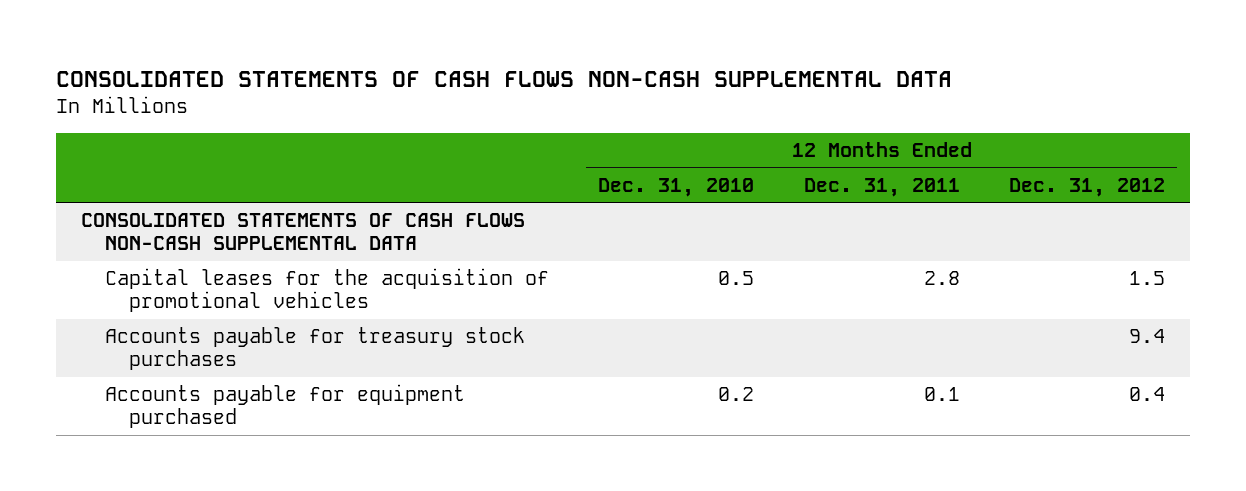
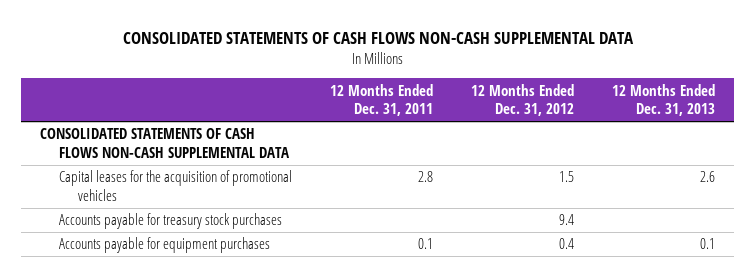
- | 12 Months Ended Dec. 31, 2010 | 12 Months Ended Dec. 31, 2011 | 12 Months Ended Dec. 31, 2012
+ | 12 Months Ended Dec. 31, 2011 | 12 Months Ended Dec. 31, 2012 | 12 Months Ended Dec. 31, 2013
- Accounts payable for equipment purchased | 0.2 | 0.1 | 0.4
+ Accounts payable for equipment purchases | 0.1 | 0.4 | 0.1

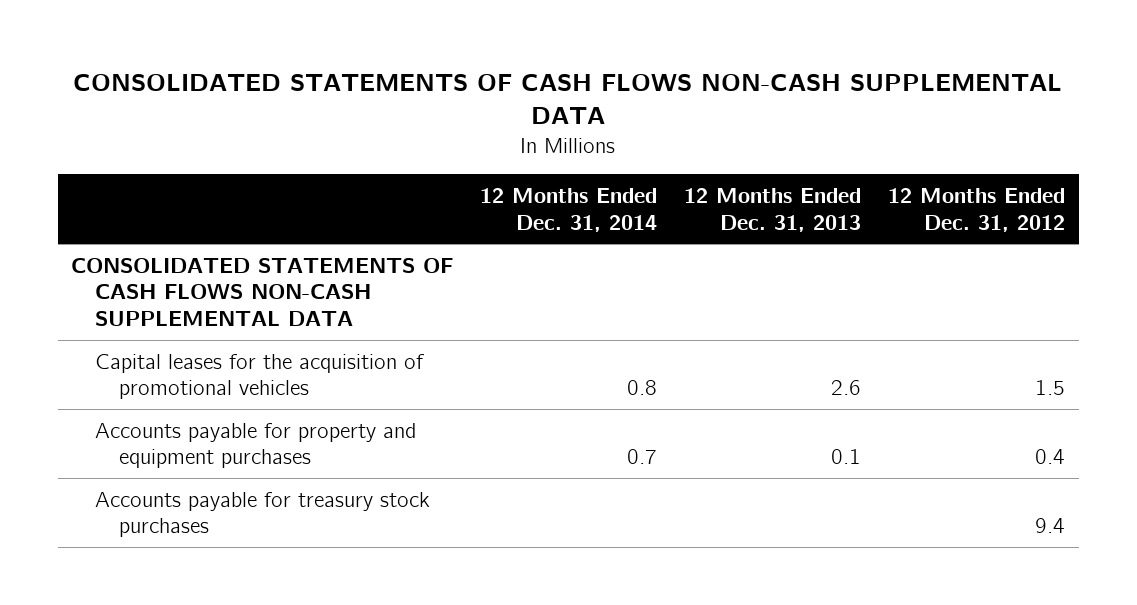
- | 12 Months Ended Dec. 31, 2011 | 12 Months Ended Dec. 31, 2012 | 12 Months Ended Dec. 31, 2013
+ | 12 Months Ended Dec. 31, 2014 | 12 Months Ended Dec. 31, 2013 | 12 Months Ended Dec. 31, 2012
+ Accounts payable for property and equipment purchases | 0.7 | 0.1 | 0.4
- Accounts payable for equipment purchases | 0.1 | 0.4 | 0.1

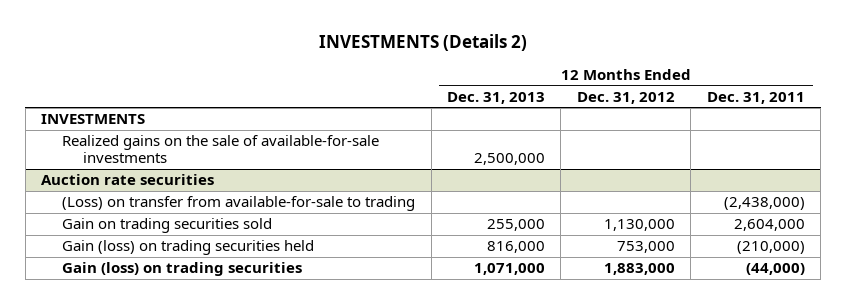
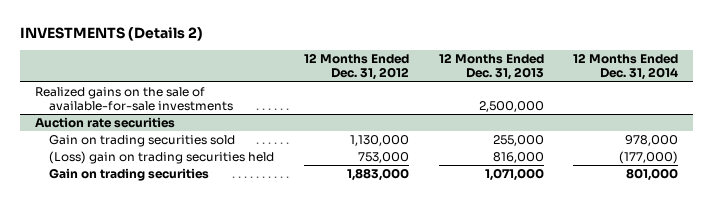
- | 12 Months Ended Dec. 31, 2013 | 12 Months Ended Dec. 31, 2012 | 12 Months Ended Dec. 31, 2011
+ | 12 Months Ended Dec. 31, 2012 | 12 Months Ended Dec. 31, 2013 | 12 Months Ended Dec. 31, 2014
- INVESTMENTS
@ Auction rate securities
- (Loss) on transfer from available-for-sale to trading | | | (2,438,000)
- Gain (loss) on trading securities held | 816,000 | 753,000 | (210,000)
- Gain (loss) on trading securities | 1,071,000 | 1,883,000 | (44,000)
+ (Loss) gain on trading securities held | 753,000 | 816,000 | (177,000)
+ Gain on trading securities | 1,883,000 | 1,071,000 | 801,000

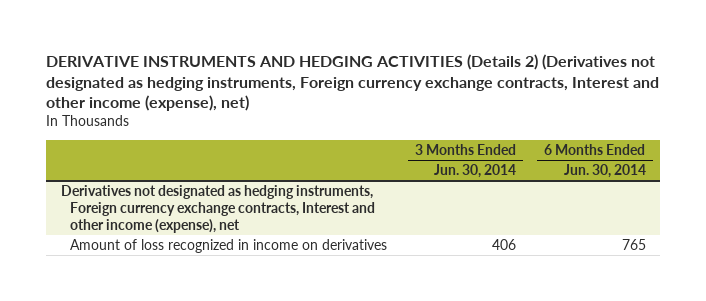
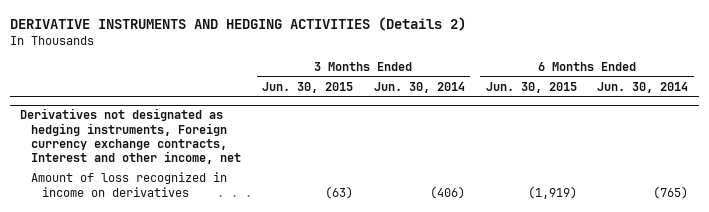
- DERIVATIVE INSTRUMENTS AND HEDGING ACTIVITIES (Details 2) (Derivatives not designated as hedging instruments, Foreign currency exchange contracts, Interest and other income (expense), net)
+ DERIVATIVE INSTRUMENTS AND HEDGING ACTIVITIES (Details 2)
- | 3 Months Ended Jun. 30, 2014 | 6 Months Ended Jun. 30, 2014
+ | 3 Months Ended Jun. 30, 2015 | 3 Months Ended Jun. 30, 2014 | 6 Months Ended Jun. 30, 2015 | 6 Months Ended Jun. 30, 2014
- Derivatives not designated as hedging instruments, Foreign currency exchange contracts, Interest and other income (expense), net
- Amount of loss recognized in income on derivatives | 406 | 765
+ Derivatives not designated as hedging instruments, Foreign currency exchange contracts, Interest and other income, net
+ Amount of loss recognized in income on derivatives | (63) | (406) | (1,919) | (765)

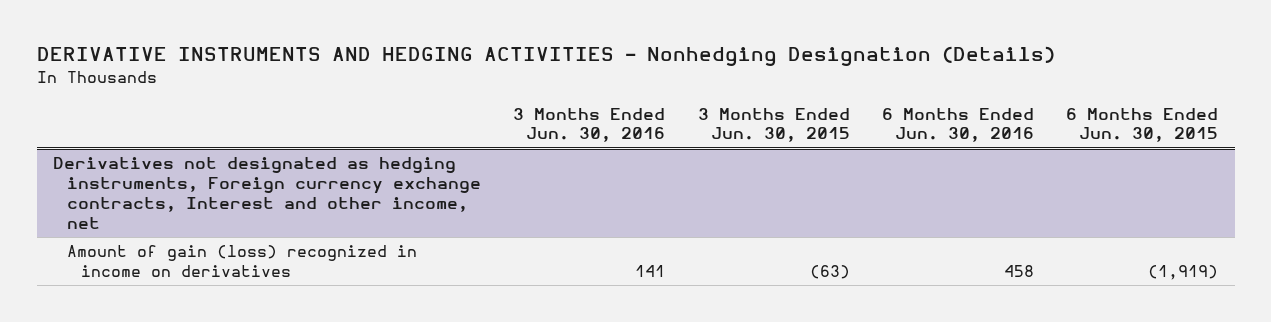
- DERIVATIVE INSTRUMENTS AND HEDGING ACTIVITIES (Details 2)
+ DERIVATIVE INSTRUMENTS AND HEDGING ACTIVITIES - Nonhedging Designation (Details)
- | 3 Months Ended Jun. 30, 2015 | 3 Months Ended Jun. 30, 2014 | 6 Months Ended Jun. 30, 2015 | 6 Months Ended Jun. 30, 2014
+ | 3 Months Ended Jun. 30, 2016 | 3 Months Ended Jun. 30, 2015 | 6 Months Ended Jun. 30, 2016 | 6 Months Ended Jun. 30, 2015
@ Derivatives not designated as hedging instruments, Foreign currency exchange contracts, Interest and other income, net
- Amount of loss recognized in income on derivatives | (63) | (406) | (1,919) | (765)
+ Amount of gain (loss) recognized in income on derivatives | 141 | (63) | 458 | (1,919)

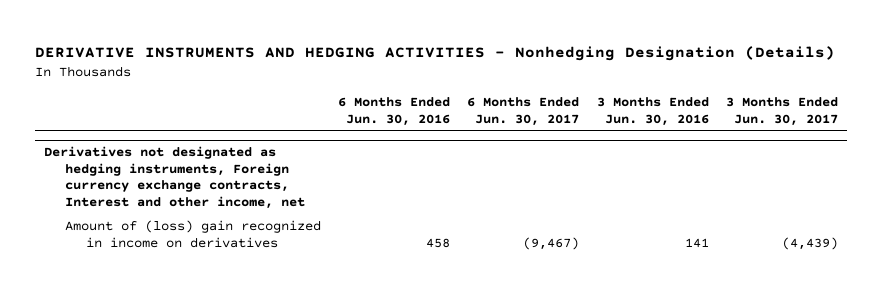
- | 3 Months Ended Jun. 30, 2016 | 3 Months Ended Jun. 30, 2015 | 6 Months Ended Jun. 30, 2016 | 6 Months Ended Jun. 30, 2015
+ | 6 Months Ended Jun. 30, 2016 | 6 Months Ended Jun. 30, 2017 | 3 Months Ended Jun. 30, 2016 | 3 Months Ended Jun. 30, 2017
@ Derivatives not designated as hedging instruments, Foreign currency exchange contracts, Interest and other income, net
- Amount of gain (loss) recognized in income on derivatives | 141 | (63) | 458 | (1,919)
+ Amount of (loss) gain recognized in income on derivatives | 458 | (9,467) | 141 | (4,439)

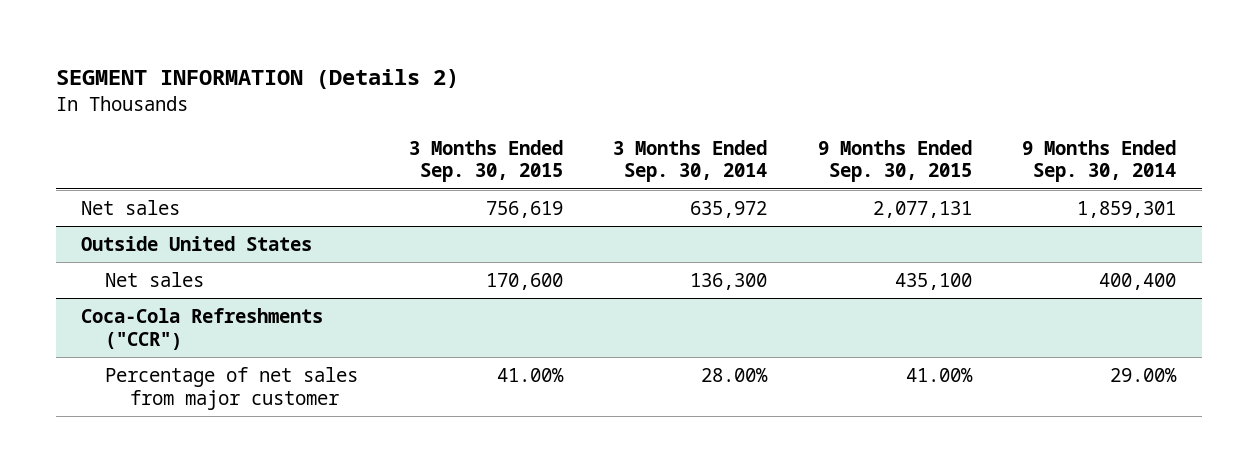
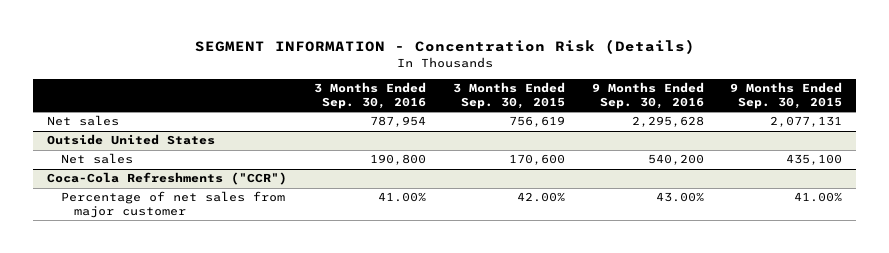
- SEGMENT INFORMATION (Details 2)
+ SEGMENT INFORMATION - Concentration Risk (Details)
- | 3 Months Ended Sep. 30, 2015 | 3 Months Ended Sep. 30, 2014 | 9 Months Ended Sep. 30, 2015 | 9 Months Ended Sep. 30, 2014
+ | 3 Months Ended Sep. 30, 2016 | 3 Months Ended Sep. 30, 2015 | 9 Months Ended Sep. 30, 2016 | 9 Months Ended Sep. 30, 2015
@ Coca-Cola Refreshments ("CCR")
- Percentage of net sales from major customer | 41.00% | 28.00% | 41.00% | 29.00%
+ Percentage of net sales from major customer | 41.00% | 42.00% | 43.00% | 41.00%

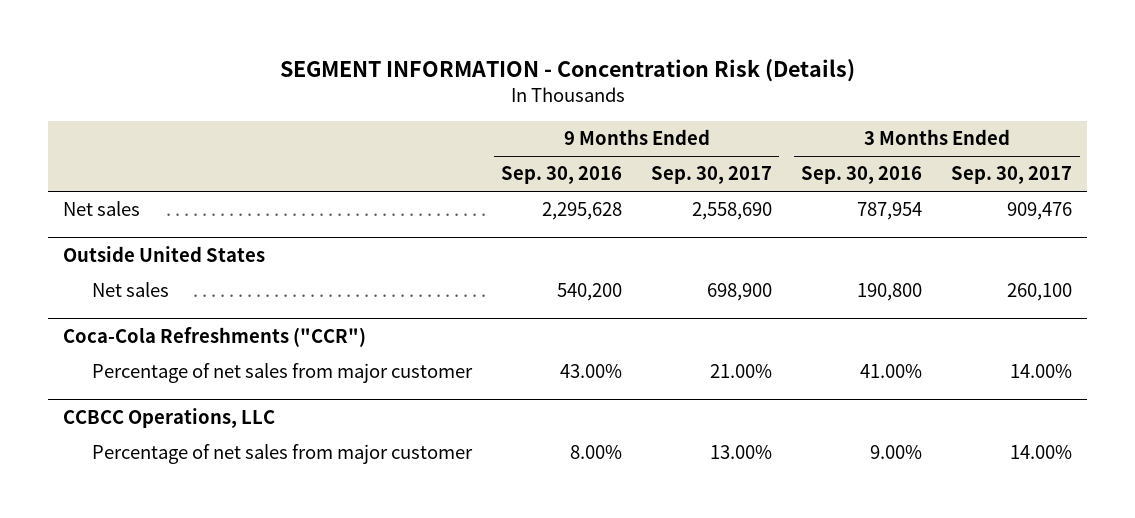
- | 3 Months Ended Sep. 30, 2016 | 3 Months Ended Sep. 30, 2015 | 9 Months Ended Sep. 30, 2016 | 9 Months Ended Sep. 30, 2015
+ | 9 Months Ended Sep. 30, 2016 | 9 Months Ended Sep. 30, 2017 | 3 Months Ended Sep. 30, 2016 | 3 Months Ended Sep. 30, 2017
+ CCBCC Operations, LLC
+ Percentage of net sales from major customer | 8.00% | 13.00% | 9.00% | 14.00%

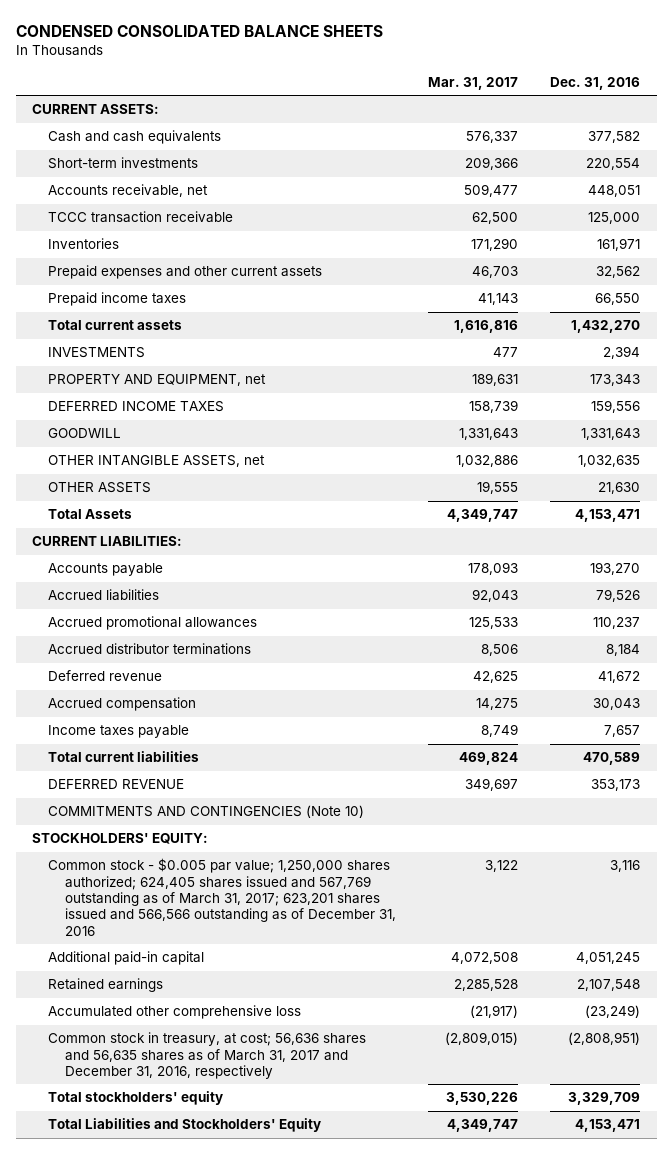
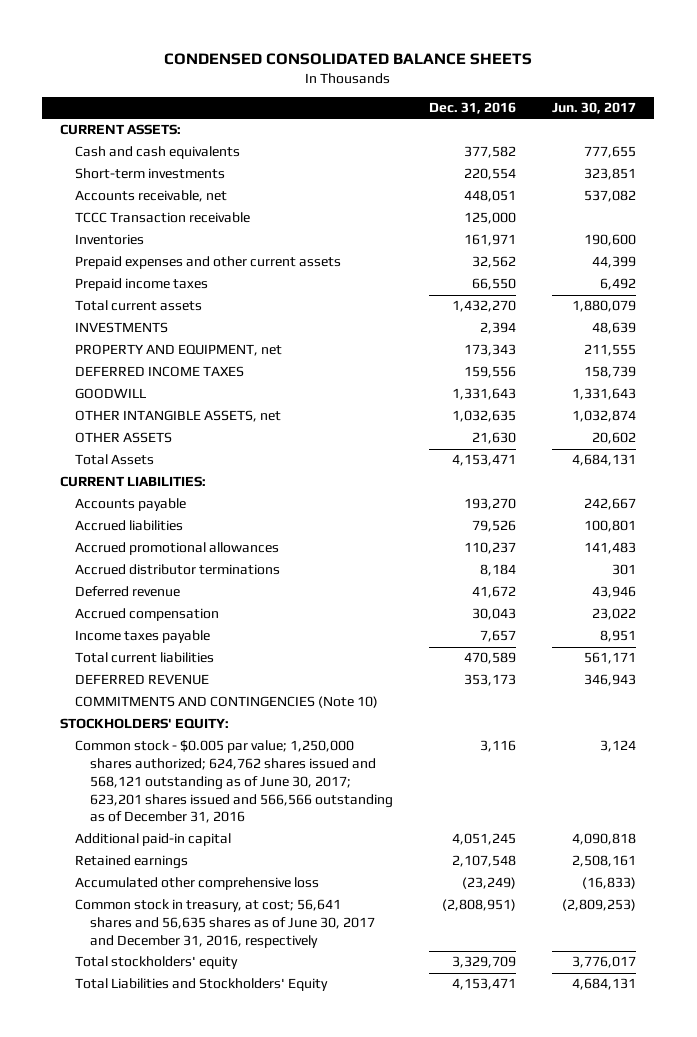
- | Mar. 31, 2017 | Dec. 31, 2016
+ | Dec. 31, 2016 | Jun. 30, 2017
- TCCC transaction receivable | 62,500 | 125,000
+ TCCC Transaction receivable | 125,000 |
- Common stock - $0.005 par value; 1,250,000 shares authorized; 624,405 shares issued and 567,769 outstanding as of March 31, 2017; 623,201 shares issued and 566,566 outstanding as of December 31, 2016 | 3,122 | 3,116
+ Common stock - $0.005 par value; 1,250,000 shares authorized; 624,762 shares issued and 568,121 outstanding as of June 30, 2017; 623,201 shares issued and 566,566 outstanding as of December 31, 2016 | 3,116 | 3,124
- Common stock in treasury, at cost; 56,636 shares and 56,635 shares as of March 31, 2017 and December 31, 2016, respectively | (2,809,015) | (2,808,951)
+ Common stock in treasury, at cost; 56,641 shares and 56,635 shares as of June 30, 2017 and December 31, 2016, respectively | (2,808,951) | (2,809,253)

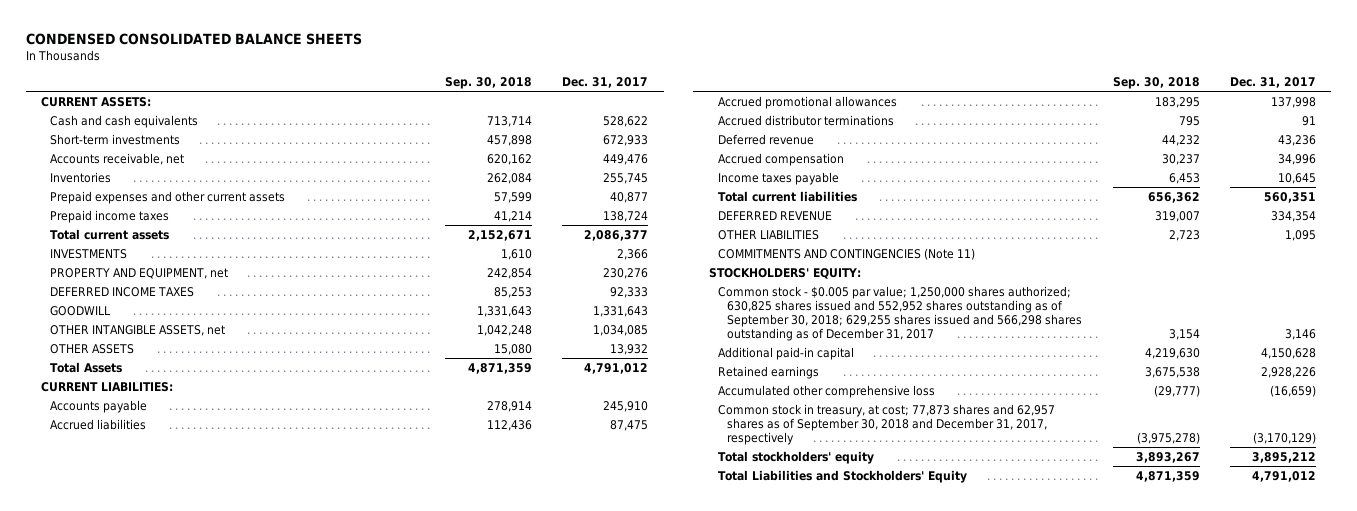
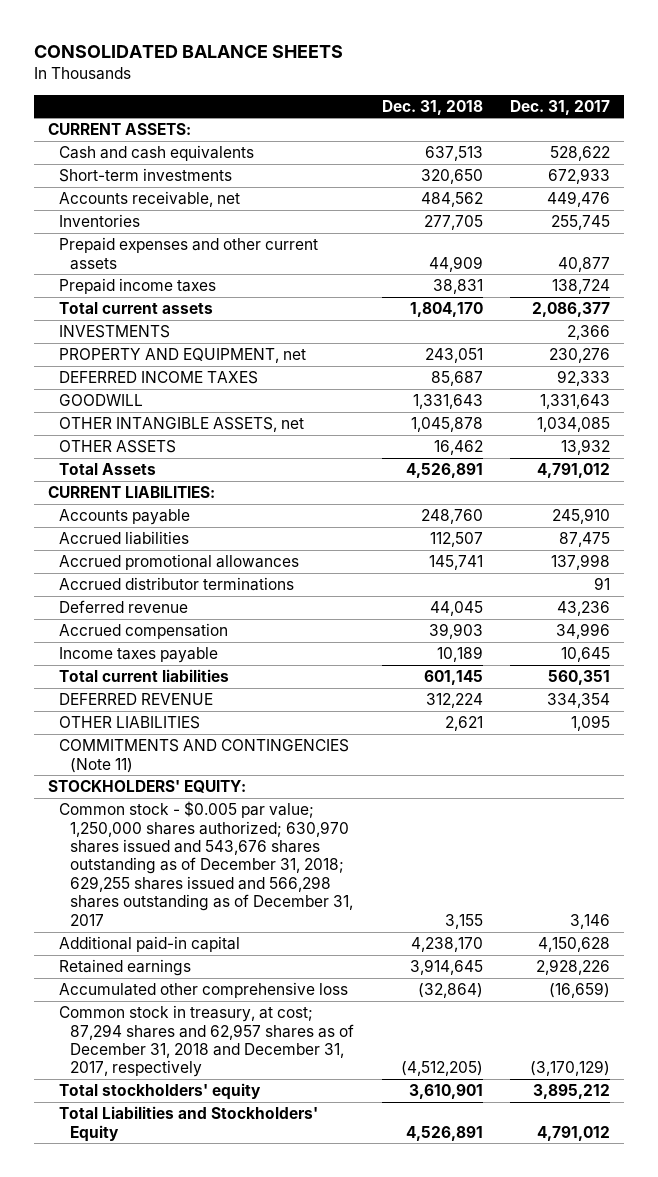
- CONDENSED CONSOLIDATED BALANCE SHEETS
+ CONSOLIDATED BALANCE SHEETS
- | Sep. 30, 2018 | Dec. 31, 2017
+ | Dec. 31, 2018 | Dec. 31, 2017
- Common stock - $0.005 par value; 1,250,000 shares authorized; 630,825 shares issued and 552,952 shares outstanding as of September 30, 2018; 629,255 shares issued and 566,298 shares outstanding as of December 31, 2017 | 3,154 | 3,146
+ Common stock - $0.005 par value; 1,250,000 shares authorized; 630,970 shares issued and 543,676 shares outstanding as of December 31, 2018; 629,255 shares issued and 566,298 shares outstanding as of December 31, 2017 | 3,155 | 3,146
- Common stock in treasury, at cost; 77,873 shares and 62,957 shares as of September 30, 2018 and December 31, 2017, respectively | (3,975,278) | (3,170,129)
+ Common stock in treasury, at cost; 87,294 shares and 62,957 shares as of December 31, 2018 and December 31, 2017, respectively | (4,512,205) | (3,170,129)

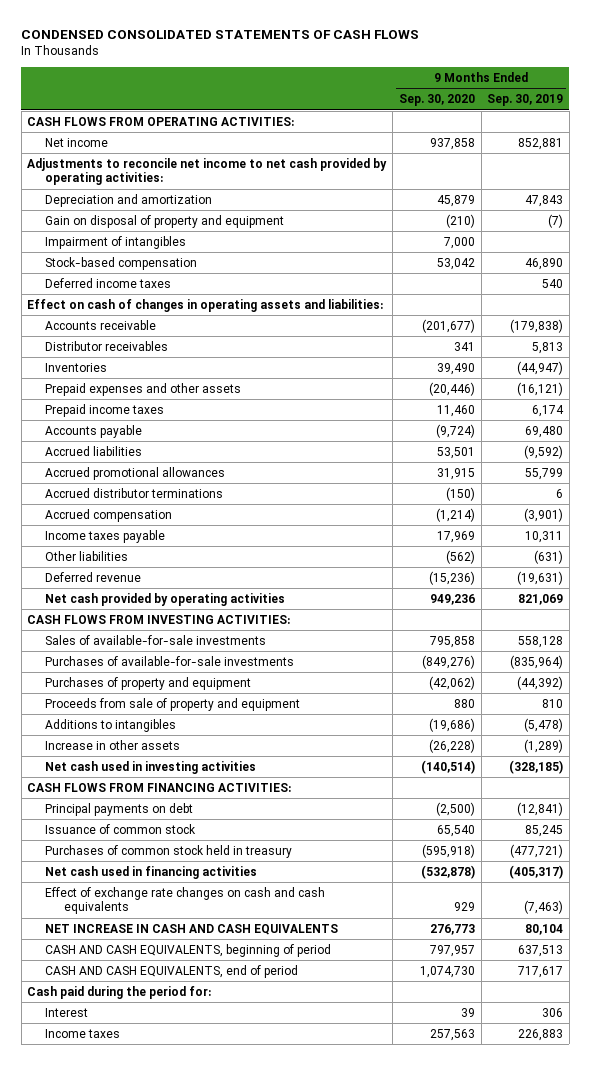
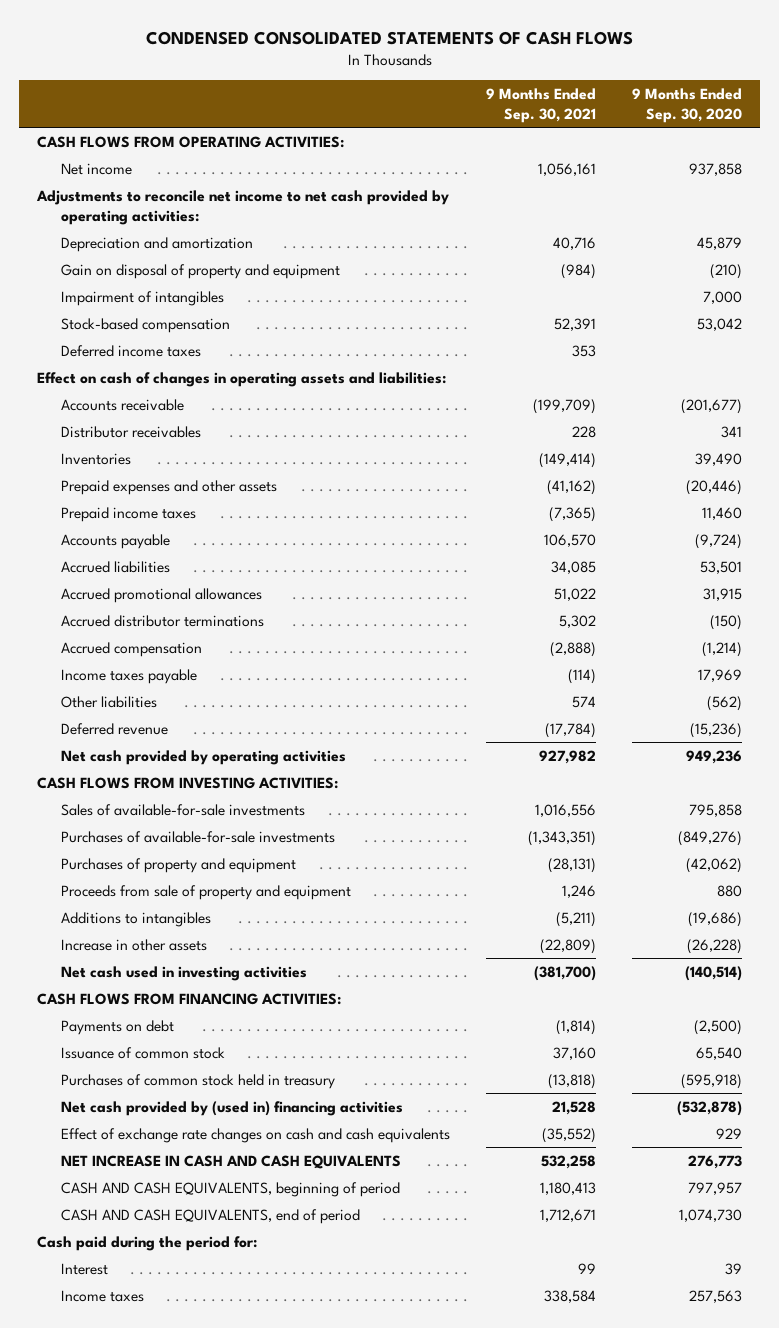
- | 9 Months Ended Sep. 30, 2020 | 9 Months Ended Sep. 30, 2019
+ | 9 Months Ended Sep. 30, 2021 | 9 Months Ended Sep. 30, 2020
- Principal payments on debt | (2,500) | (12,841)
+ Payments on debt | (1,814) | (2,500)
- Net cash used in financing activities | (532,878) | (405,317)
+ Net cash provided by (used in) financing activities | 21,528 | (532,878)

